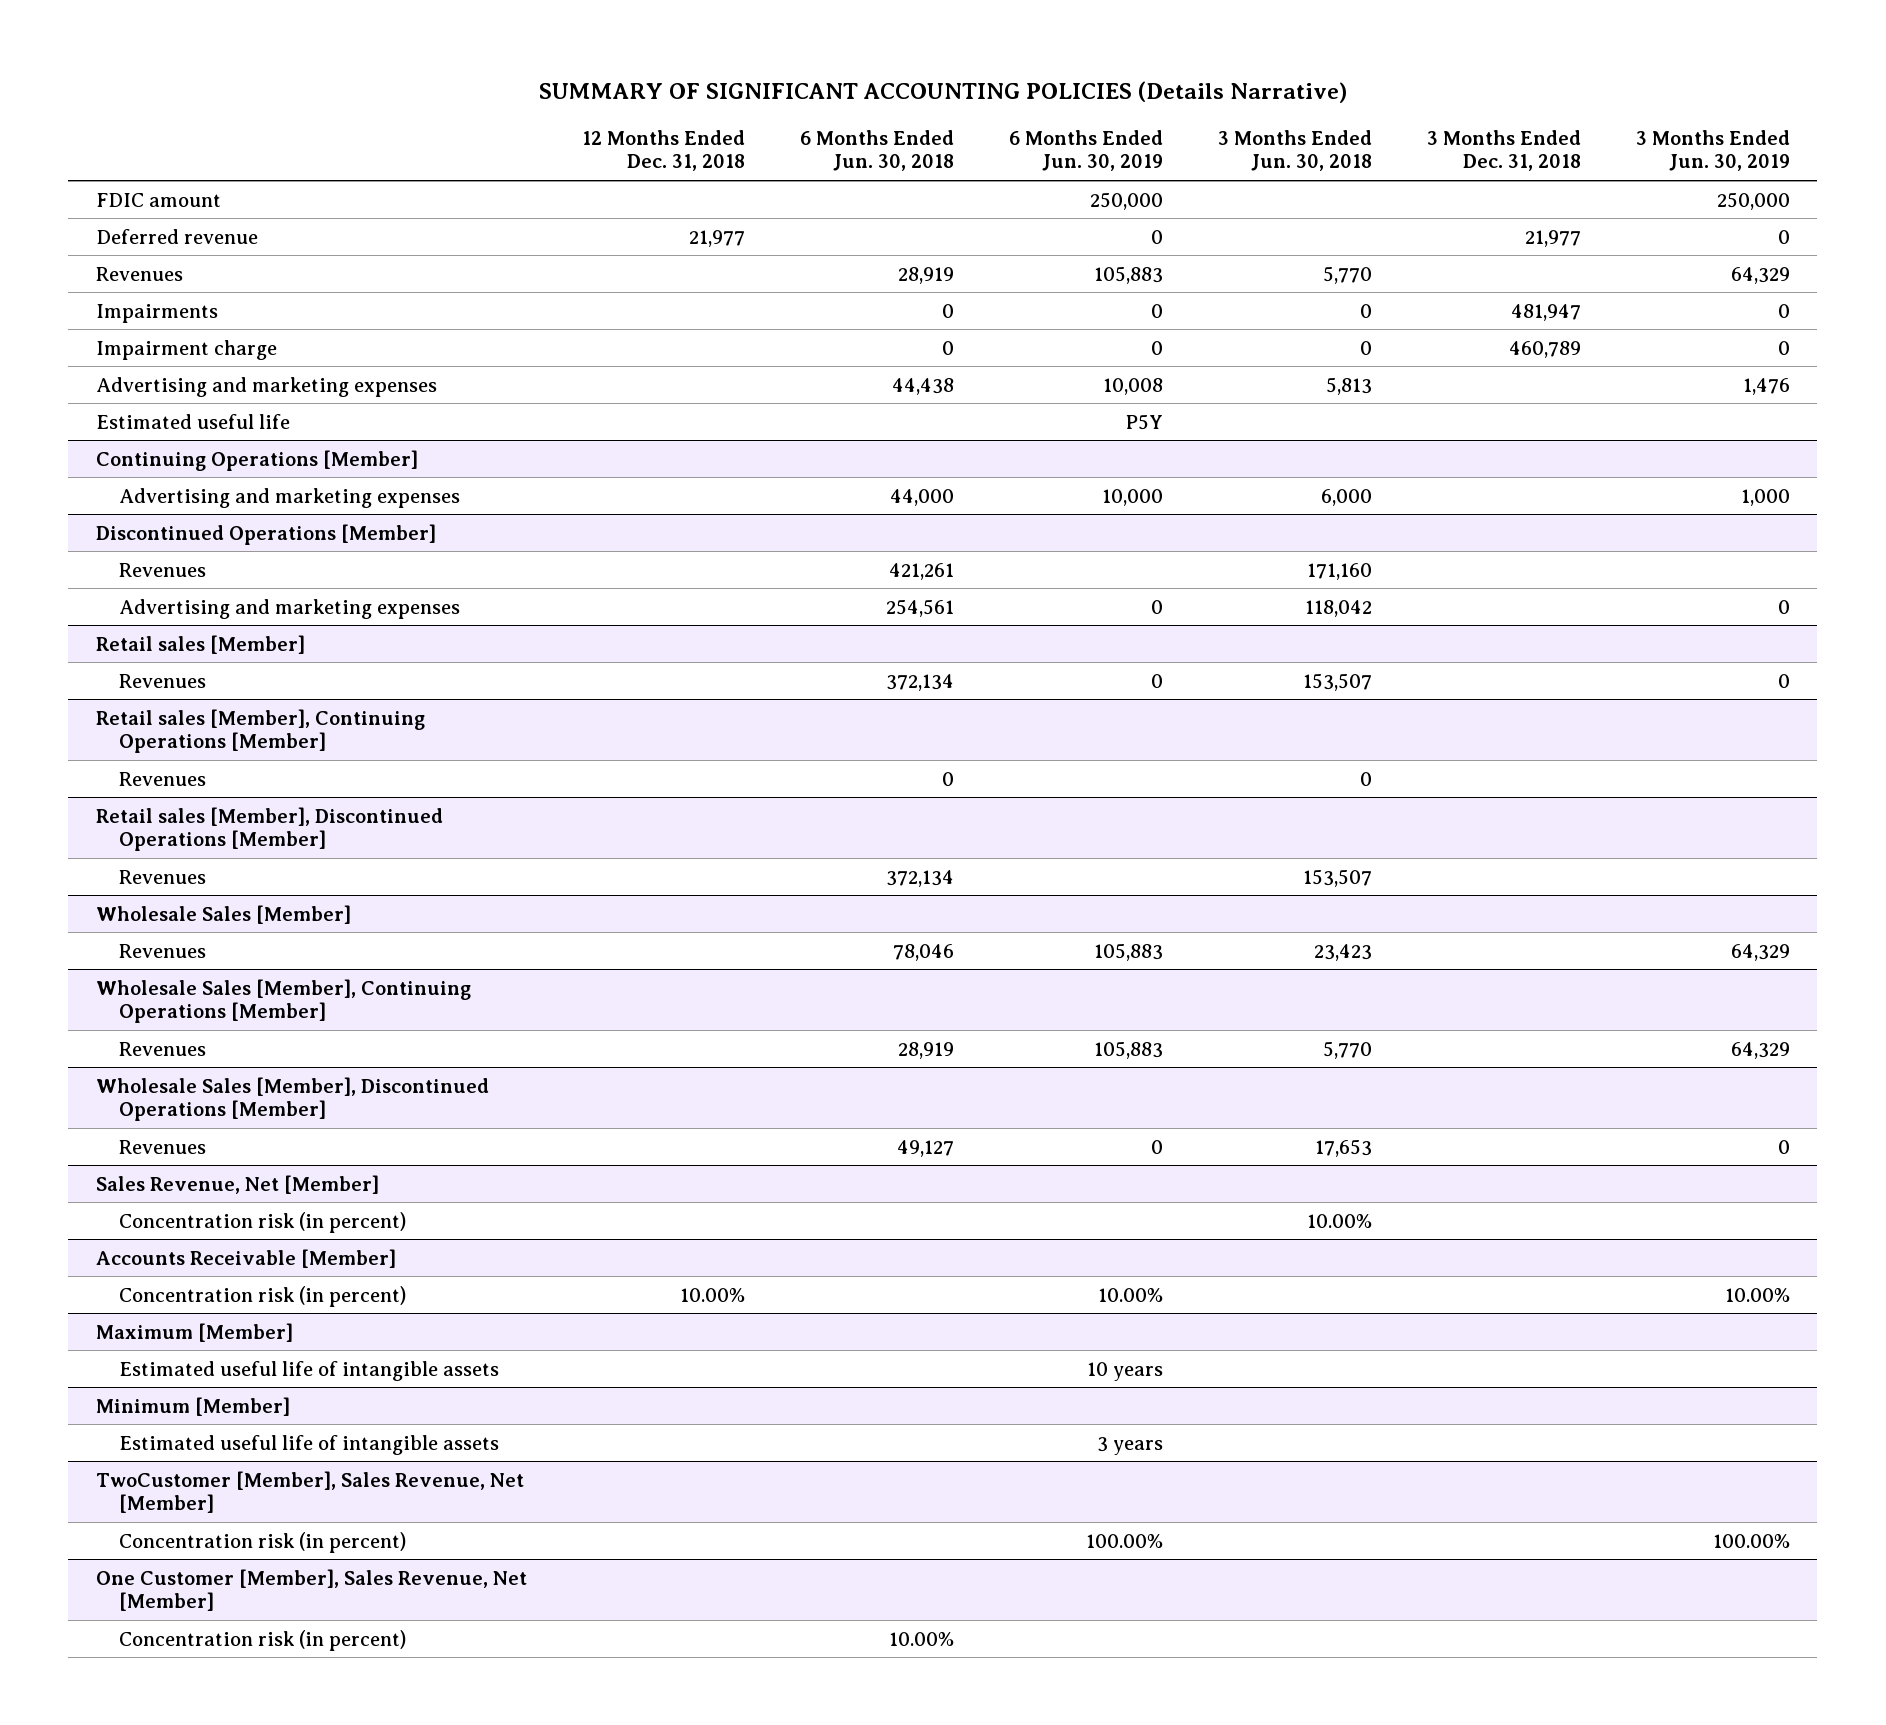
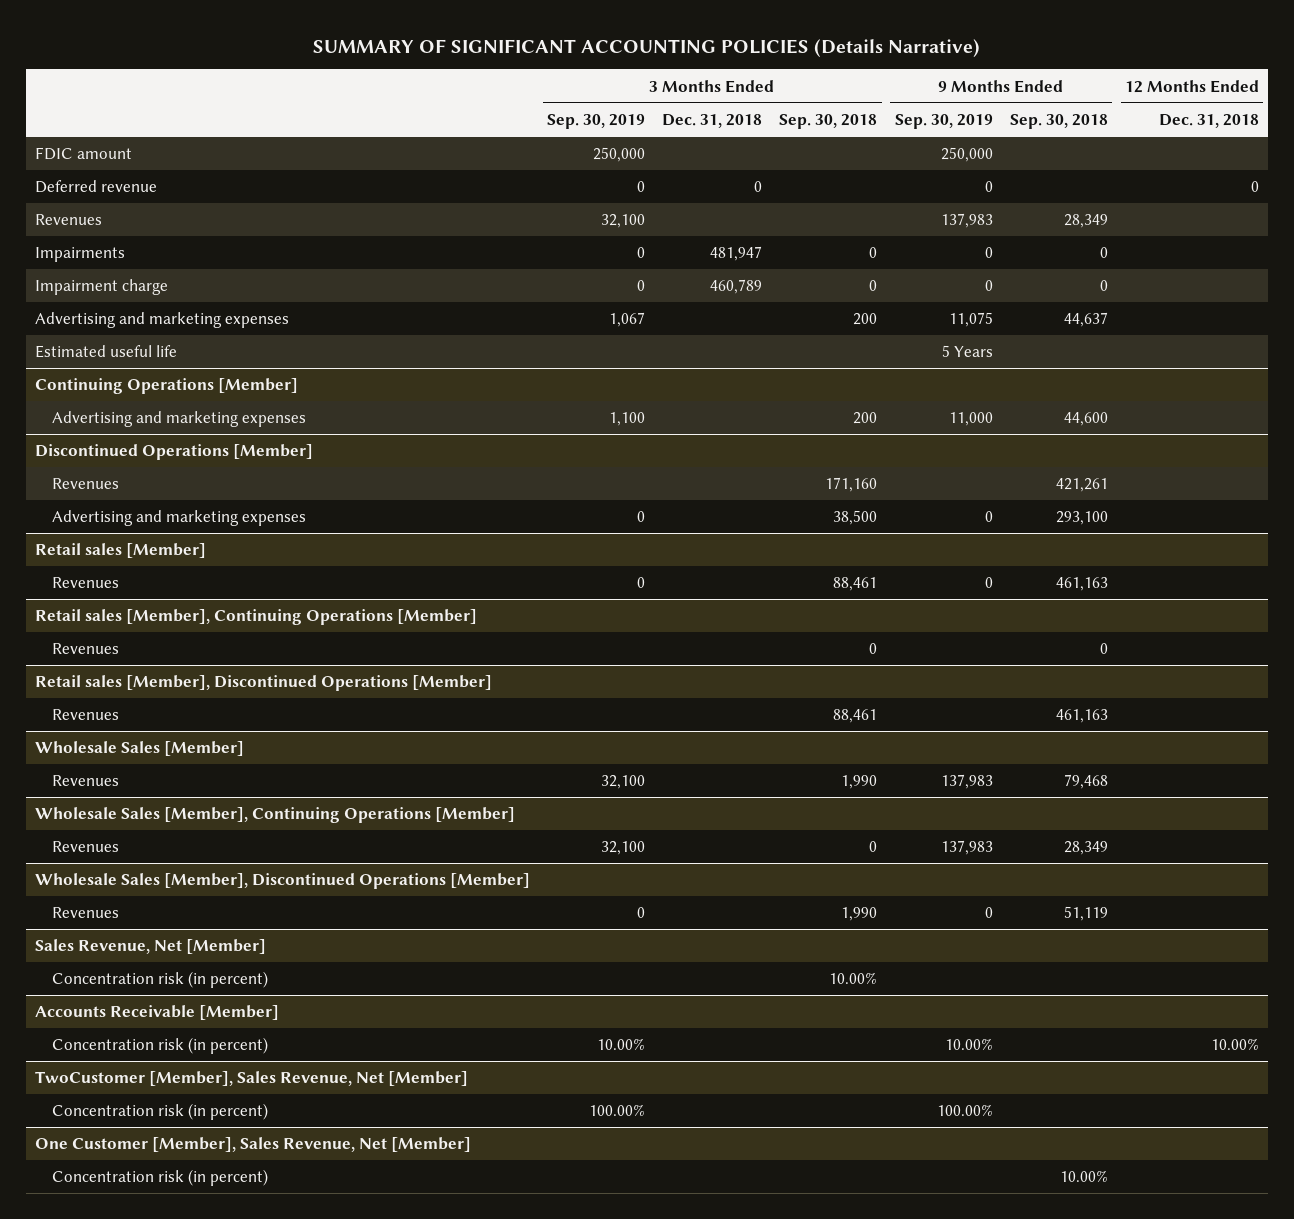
- | 12 Months Ended Dec. 31, 2018 | 6 Months Ended Jun. 30, 2018 | 6 Months Ended Jun. 30, 2019 | 3 Months Ended Jun. 30, 2018 | 3 Months Ended Dec. 31, 2018 | 3 Months Ended Jun. 30, 2019
+ | 3 Months Ended Sep. 30, 2019 | 3 Months Ended Dec. 31, 2018 | 3 Months Ended Sep. 30, 2018 | 9 Months Ended Sep. 30, 2019 | 9 Months Ended Sep. 30, 2018 | 12 Months Ended Dec. 31, 2018
- Deferred revenue | 21,977 | | 0 | | 21,977 | 0
+ Deferred revenue | 0 | 0 | | 0 | | 0
- Maximum [Member]
- Estimated useful life of intangible assets | | | 10 years | | |
- Minimum [Member]
- Estimated useful life of intangible assets | | | 3 years | | |

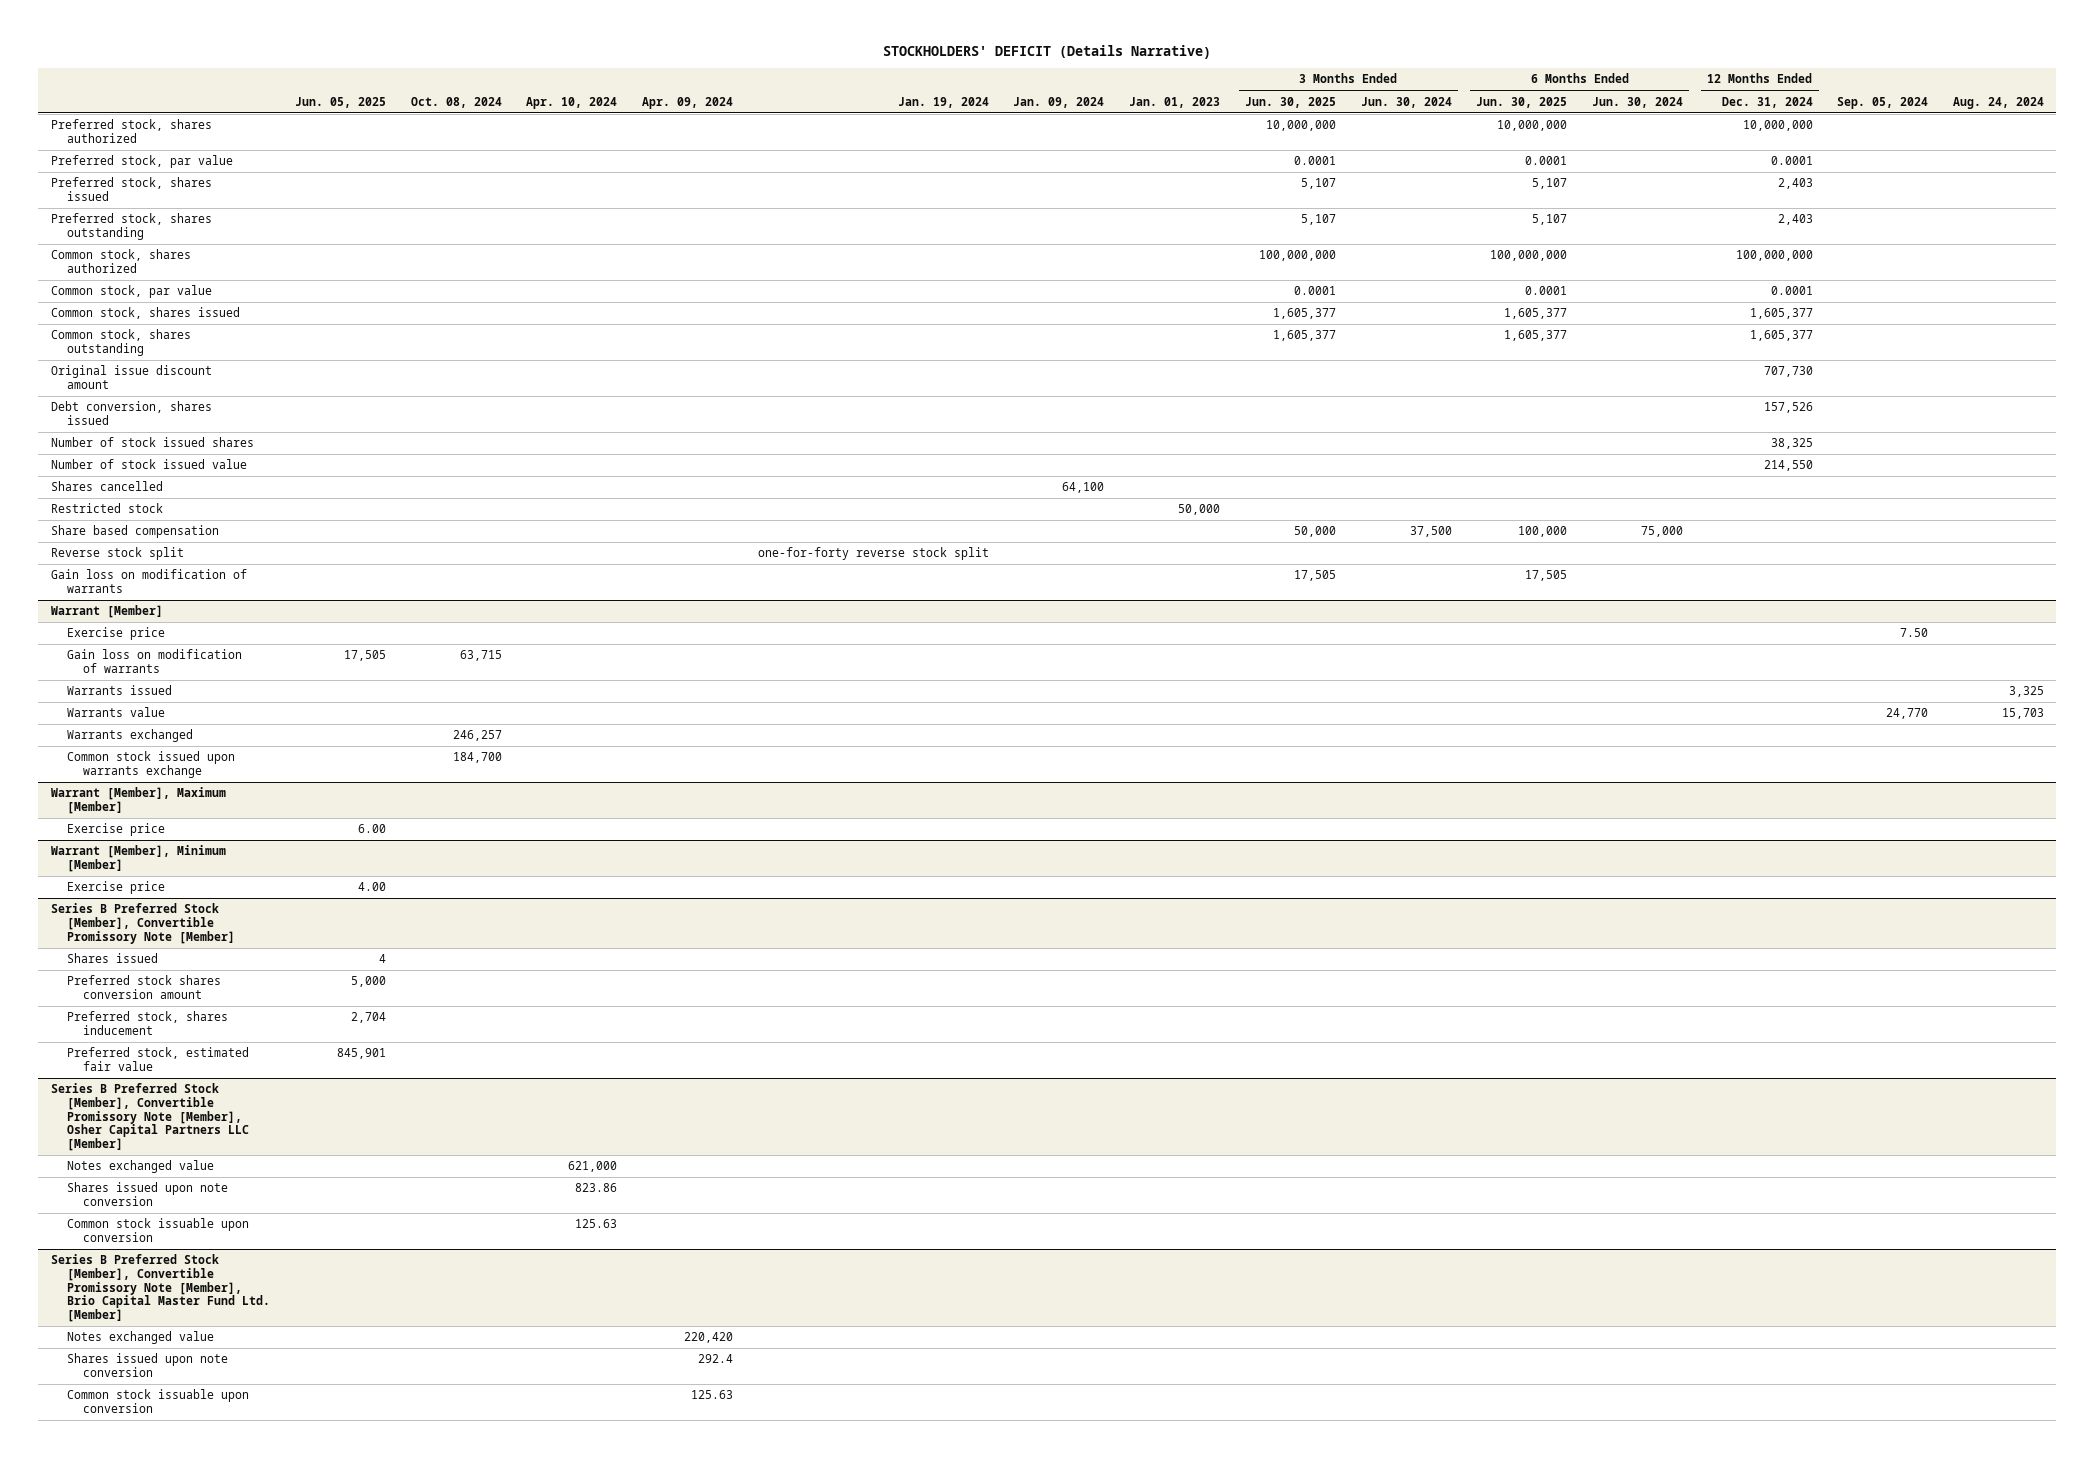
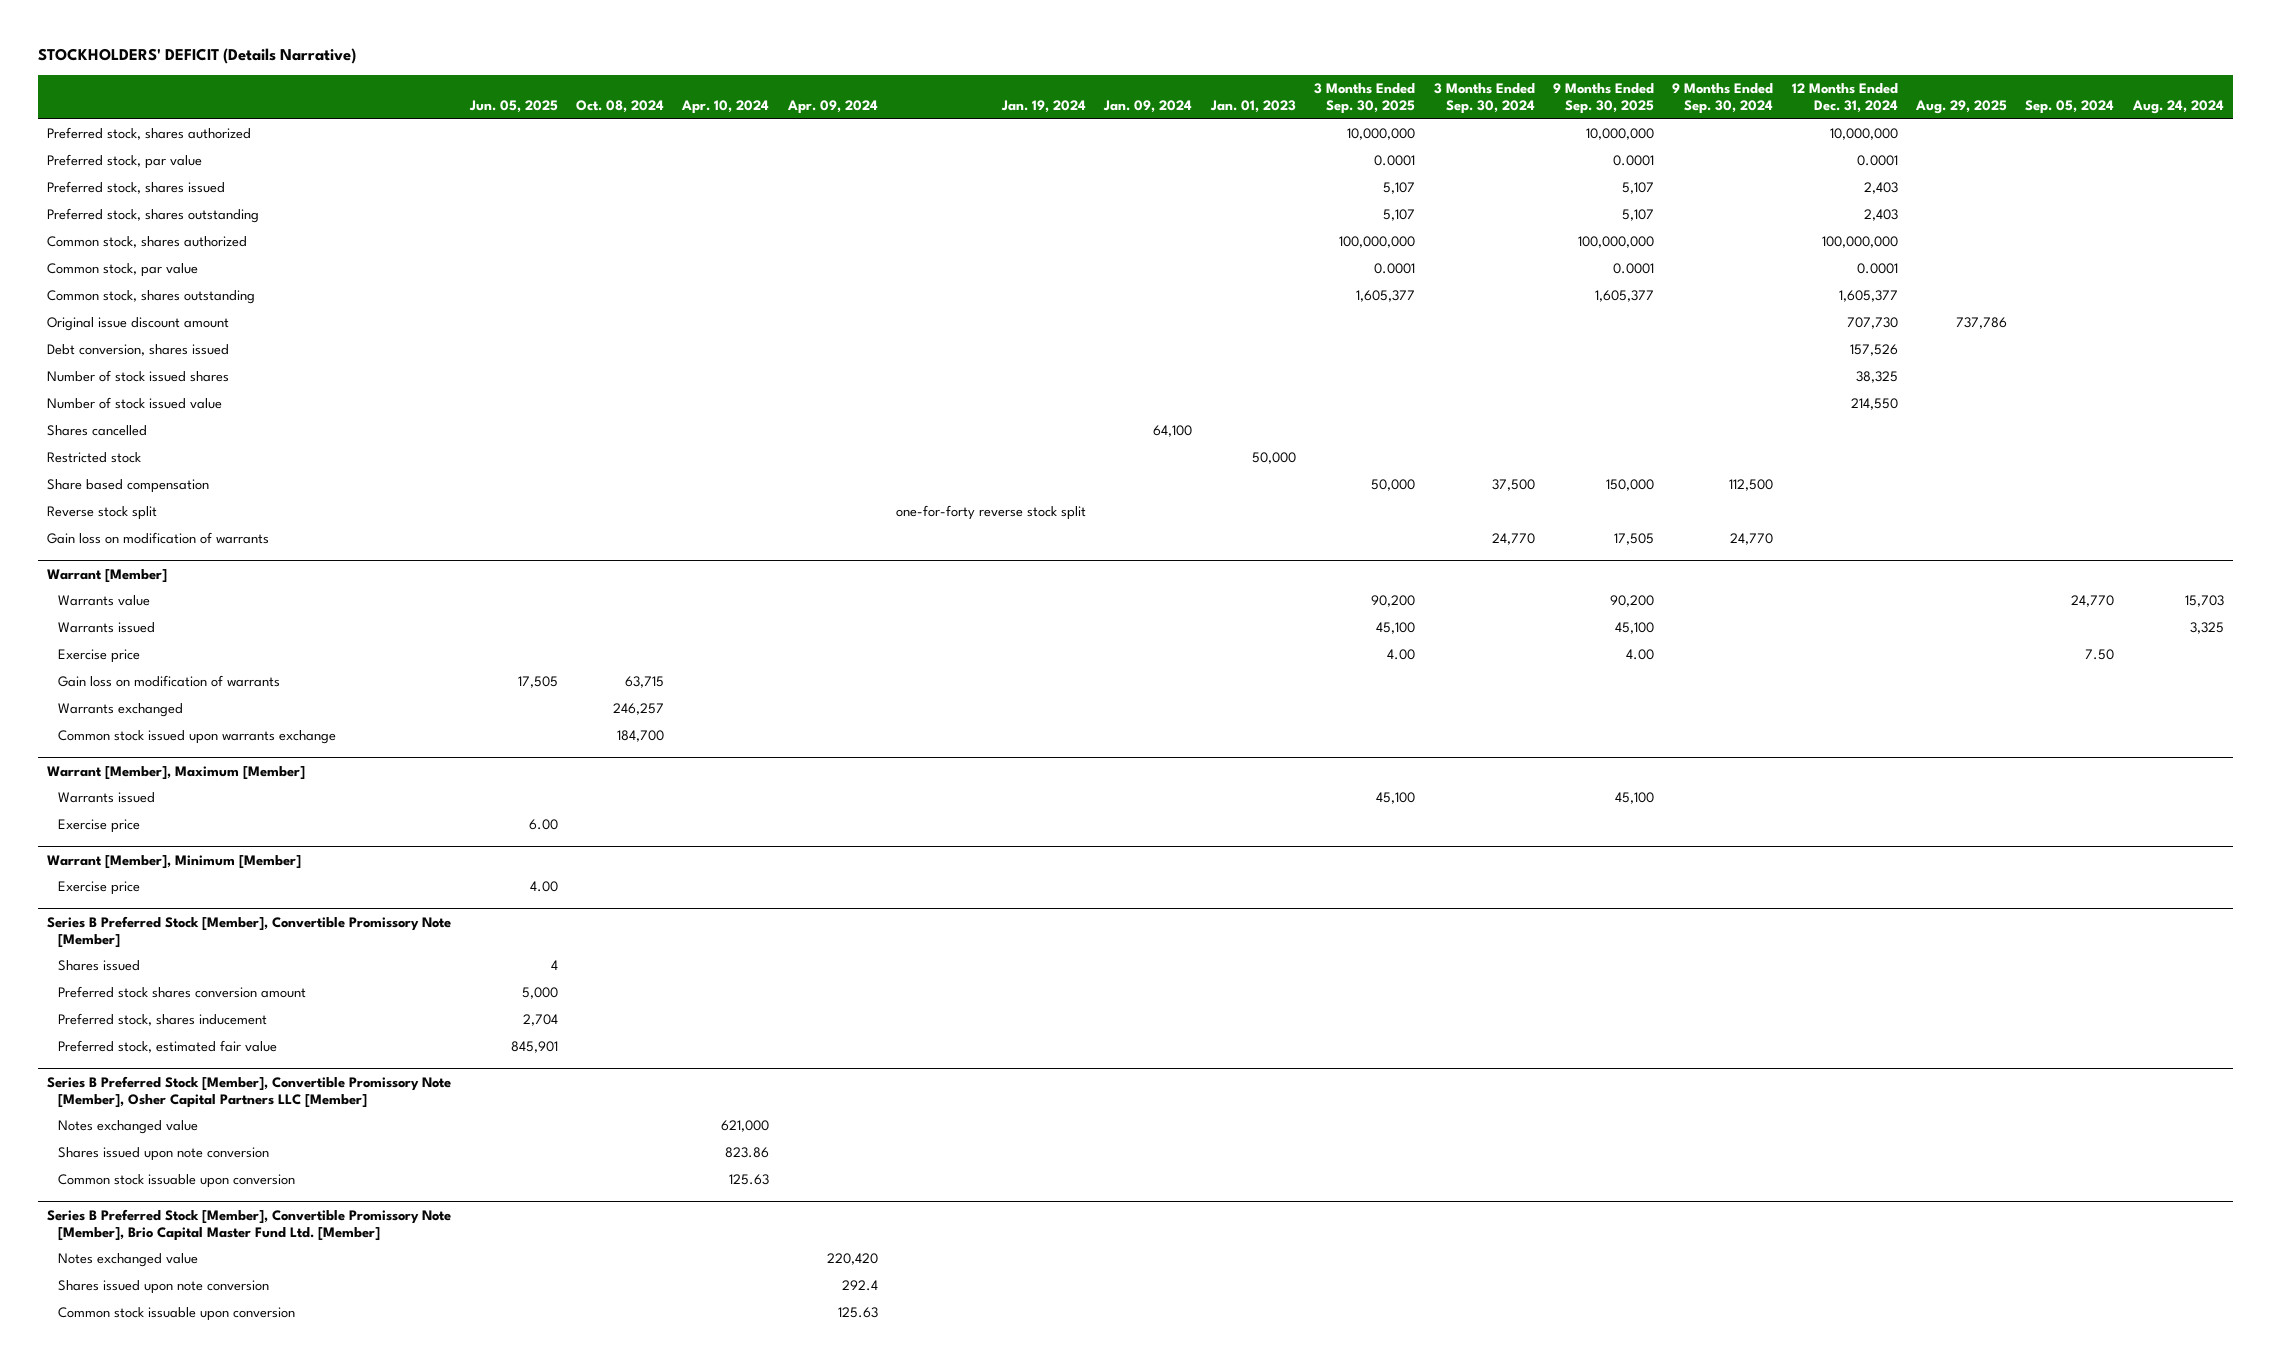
- | Jun. 05, 2025 | Oct. 08, 2024 | Apr. 10, 2024 | Apr. 09, 2024 | Jan. 19, 2024 | Jan. 09, 2024 | Jan. 01, 2023 | 3 Months Ended Jun. 30, 2025 | 3 Months Ended Jun. 30, 2024 | 6 Months Ended Jun. 30, 2025 | 6 Months Ended Jun. 30, 2024 | 12 Months Ended Dec. 31, 2024 | Sep. 05, 2024 | Aug. 24, 2024
+ | Jun. 05, 2025 | Oct. 08, 2024 | Apr. 10, 2024 | Apr. 09, 2024 | Jan. 19, 2024 | Jan. 09, 2024 | Jan. 01, 2023 | 3 Months Ended Sep. 30, 2025 | 3 Months Ended Sep. 30, 2024 | 9 Months Ended Sep. 30, 2025 | 9 Months Ended Sep. 30, 2024 | 12 Months Ended Dec. 31, 2024 | Aug. 29, 2025 | Sep. 05, 2024 | Aug. 24, 2024
- Common stock, shares issued | | | | | | | | 1,605,377 | | 1,605,377 | | 1,605,377 | |
@ Warrant [Member]
moved up: Warrants value | | | | | | | | 90,200 | | 90,200 | | | | 24,770 | 15,703
moved up: Warrants issued | | | | | | | | 45,100 | | 45,100 | | | | | 3,325
@ Warrant [Member], Maximum [Member]
+ Warrants issued | | | | | | | | 45,100 | | 45,100 | | | | |

